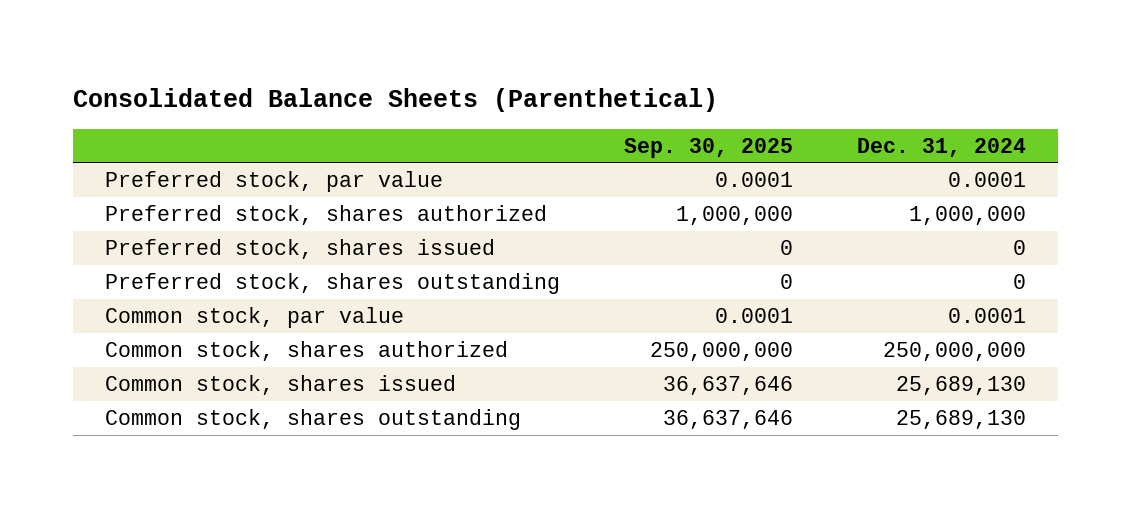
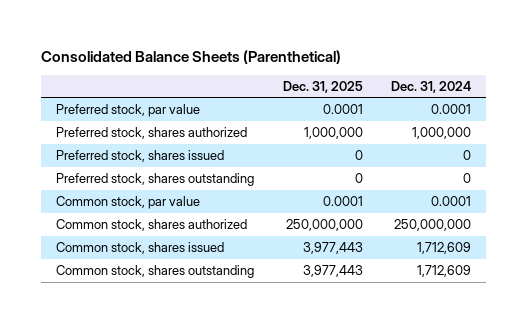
- | Sep. 30, 2025 | Dec. 31, 2024
+ | Dec. 31, 2025 | Dec. 31, 2024
- Common stock, shares issued | 36,637,646 | 25,689,130
- Common stock, shares outstanding | 36,637,646 | 25,689,130
+ Common stock, shares issued | 3,977,443 | 1,712,609
+ Common stock, shares outstanding | 3,977,443 | 1,712,609

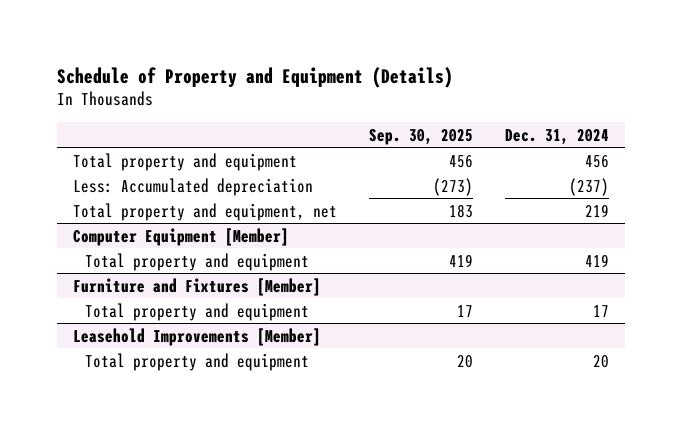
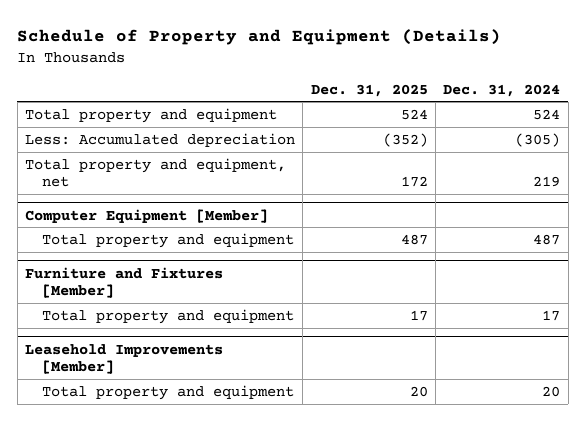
- | Sep. 30, 2025 | Dec. 31, 2024
+ | Dec. 31, 2025 | Dec. 31, 2024
- Total property and equipment | 456 | 456
- Less: Accumulated depreciation | (273) | (237)
+ Total property and equipment | 524 | 524
+ Less: Accumulated depreciation | (352) | (305)
@ Computer Equipment [Member]
- Total property and equipment | 419 | 419
+ Total property and equipment | 487 | 487

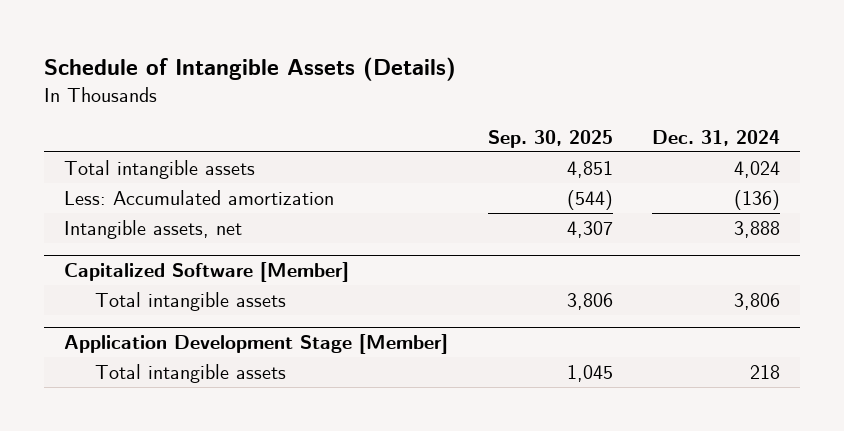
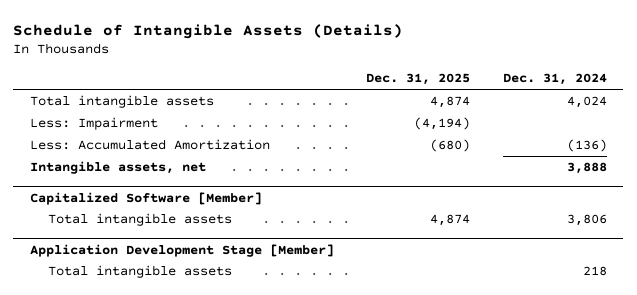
- | Sep. 30, 2025 | Dec. 31, 2024
+ | Dec. 31, 2025 | Dec. 31, 2024
- Less: Accumulated amortization | (544) | (136)
+ Less: Impairment | (4,194) |
+ Less: Accumulated Amortization | (680) | (136)

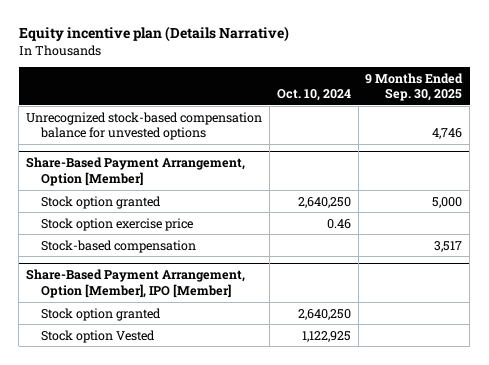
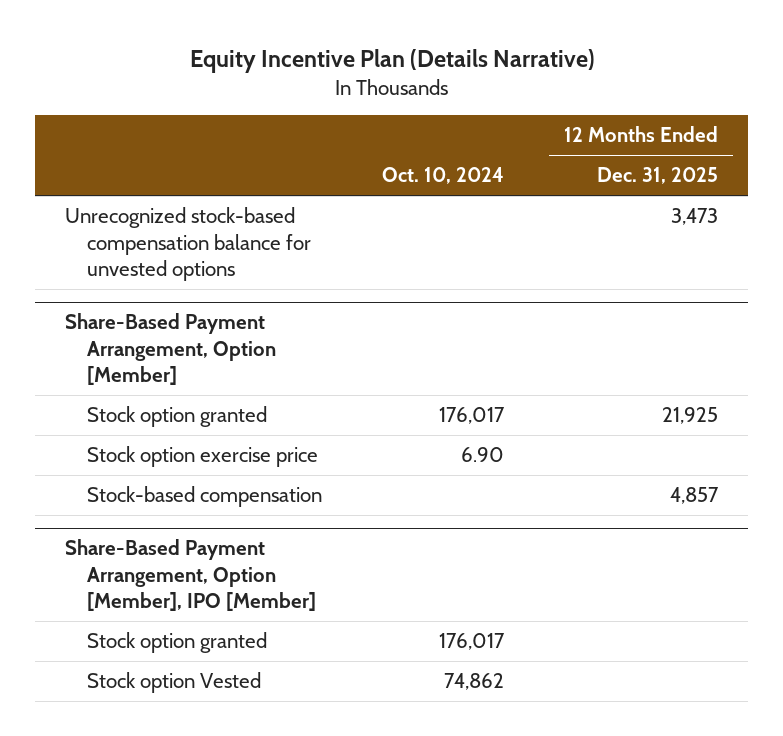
- Equity incentive plan (Details Narrative)
+ Equity Incentive Plan (Details Narrative)
- | Oct. 10, 2024 | 9 Months Ended Sep. 30, 2025
+ | Oct. 10, 2024 | 12 Months Ended Dec. 31, 2025
@ Share-Based Payment Arrangement, Option [Member]
- Stock option granted | 2,640,250 | 5,000
- Stock option exercise price | 0.46 |
+ Stock option granted | 176,017 | 21,925
+ Stock option exercise price | 6.90 |
@ Share-Based Payment Arrangement, Option [Member], IPO [Member]
- Stock option granted | 2,640,250 |
- Stock option Vested | 1,122,925 |
+ Stock option granted | 176,017 |
+ Stock option Vested | 74,862 |

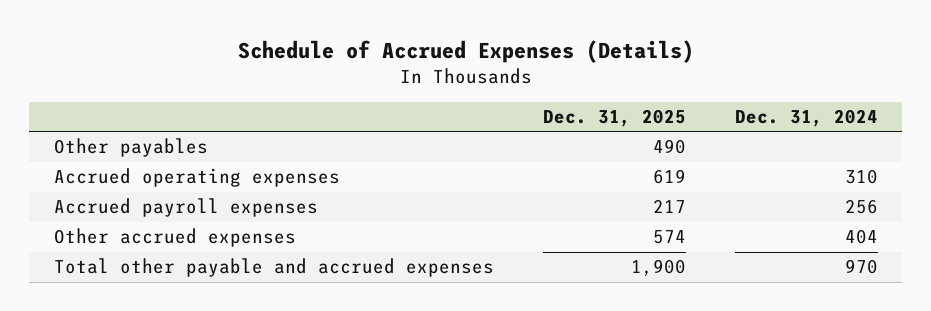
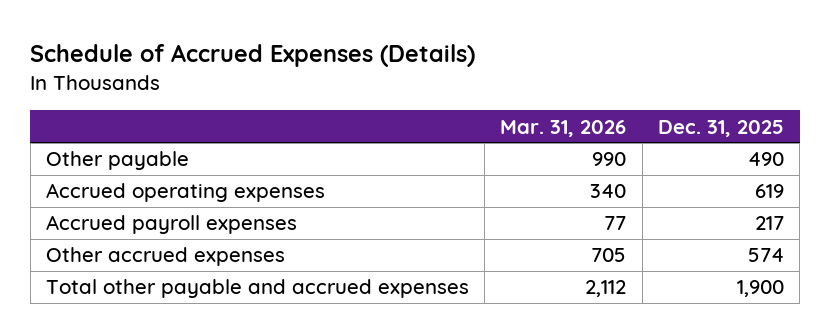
- | Dec. 31, 2025 | Dec. 31, 2024
+ | Mar. 31, 2026 | Dec. 31, 2025
- Other payables | 490 |
+ Other payable | 990 | 490

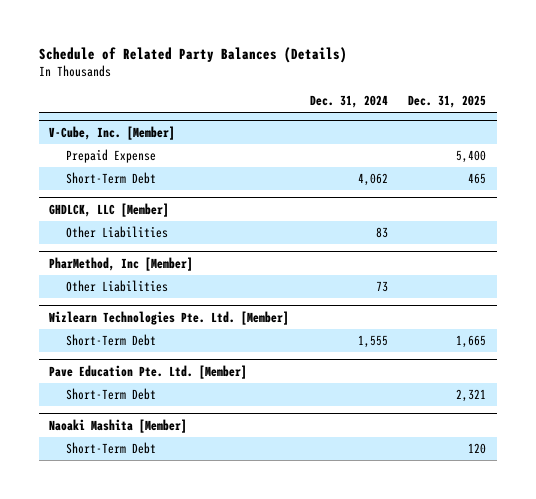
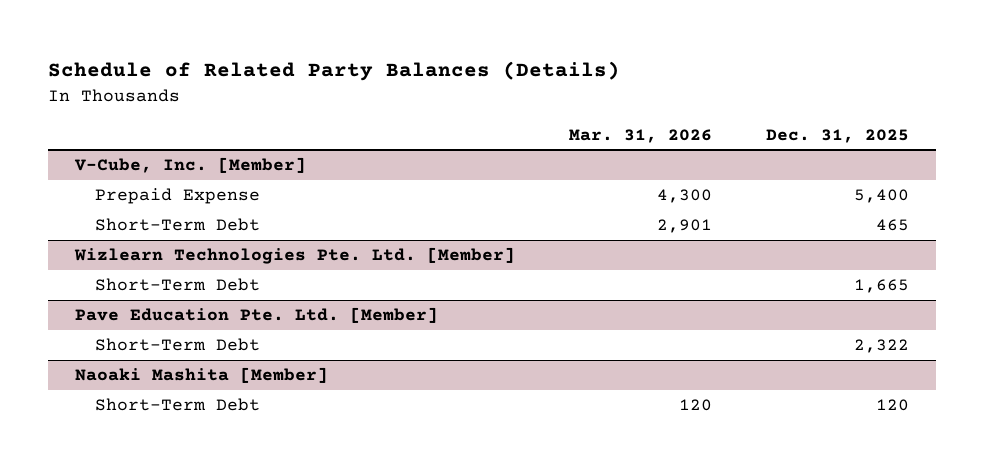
- | Dec. 31, 2024 | Dec. 31, 2025
+ | Mar. 31, 2026 | Dec. 31, 2025
- GHDLCK, LLC [Member]
- Other Liabilities | 83 |
- PharMethod, Inc [Member]
- Other Liabilities | 73 |
@ Pave Education Pte. Ltd. [Member]
- Short-Term Debt | | 2,321
+ Short-Term Debt | | 2,322

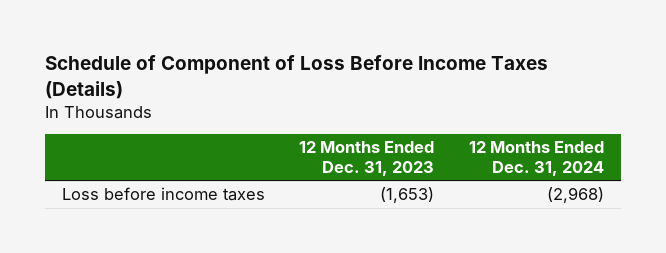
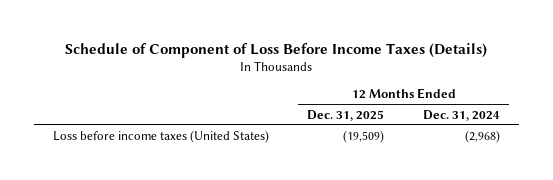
- | 12 Months Ended Dec. 31, 2023 | 12 Months Ended Dec. 31, 2024
+ | 12 Months Ended Dec. 31, 2025 | 12 Months Ended Dec. 31, 2024
- Loss before income taxes | (1,653) | (2,968)
+ Loss before income taxes (United States) | (19,509) | (2,968)

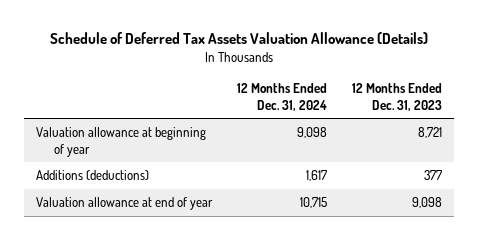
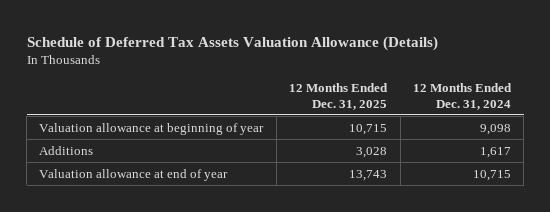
- | 12 Months Ended Dec. 31, 2024 | 12 Months Ended Dec. 31, 2023
+ | 12 Months Ended Dec. 31, 2025 | 12 Months Ended Dec. 31, 2024
- Additions (deductions) | 1,617 | 377
+ Additions | 3,028 | 1,617

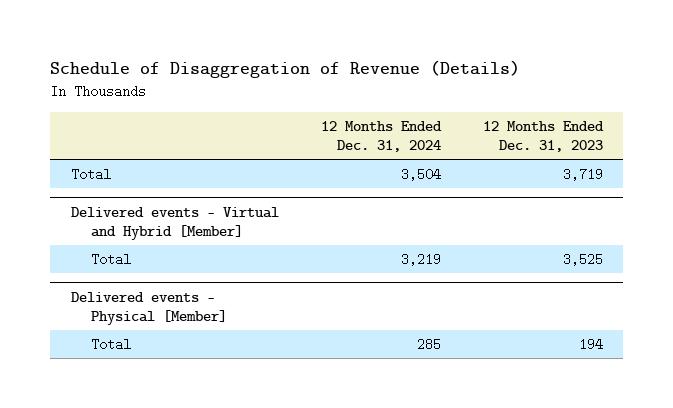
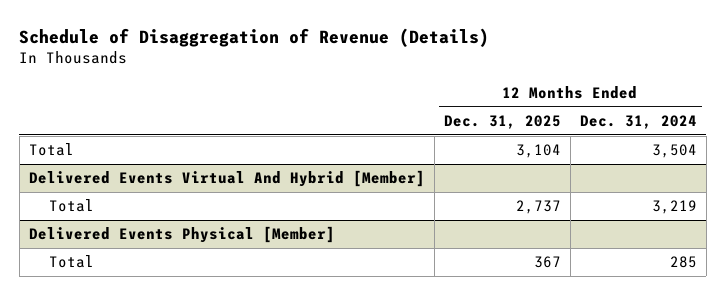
- | 12 Months Ended Dec. 31, 2024 | 12 Months Ended Dec. 31, 2023
+ | 12 Months Ended Dec. 31, 2025 | 12 Months Ended Dec. 31, 2024
- Delivered events - Virtual and Hybrid [Member]
+ Delivered Events Virtual And Hybrid [Member]
- Delivered events - Physical [Member]
+ Delivered Events Physical [Member]

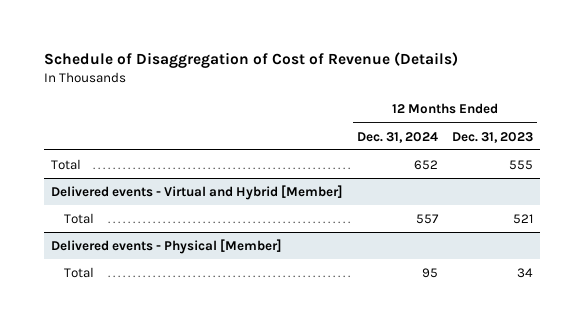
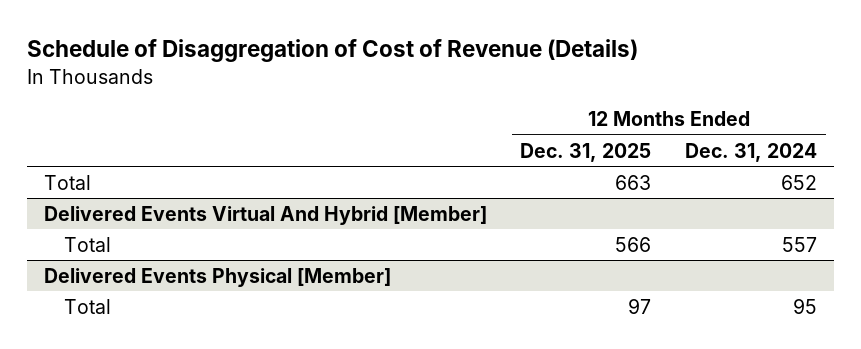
- | 12 Months Ended Dec. 31, 2024 | 12 Months Ended Dec. 31, 2023
+ | 12 Months Ended Dec. 31, 2025 | 12 Months Ended Dec. 31, 2024
- Delivered events - Virtual and Hybrid [Member]
+ Delivered Events Virtual And Hybrid [Member]
- Delivered events - Physical [Member]
+ Delivered Events Physical [Member]

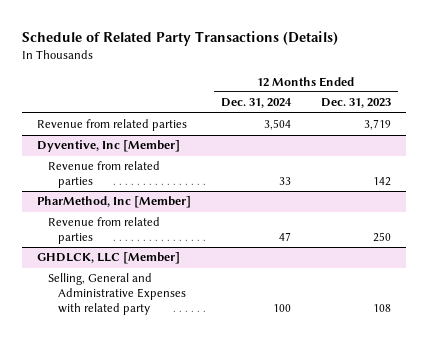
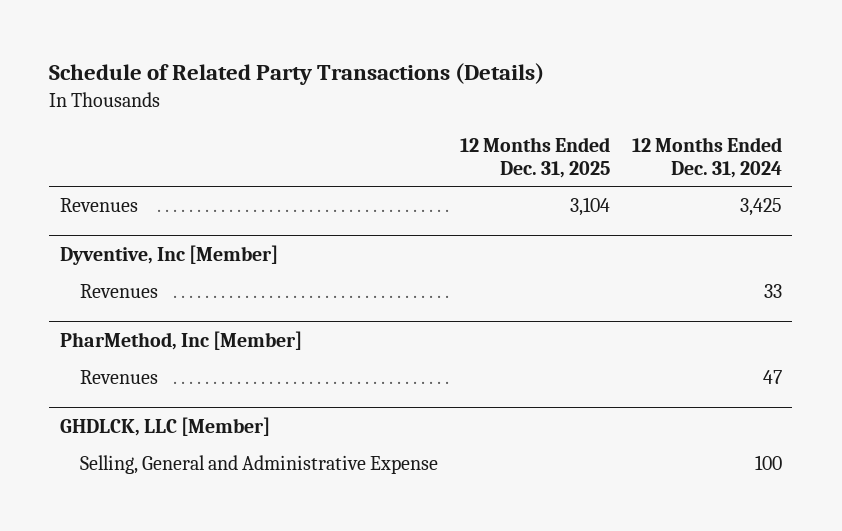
- | 12 Months Ended Dec. 31, 2024 | 12 Months Ended Dec. 31, 2023
+ | 12 Months Ended Dec. 31, 2025 | 12 Months Ended Dec. 31, 2024
- Revenue from related parties | 3,504 | 3,719
+ Revenues | 3,104 | 3,425
@ Dyventive, Inc [Member]
- Revenue from related parties | 33 | 142
+ Revenues | | 33
@ PharMethod, Inc [Member]
- Revenue from related parties | 47 | 250
+ Revenues | | 47
@ GHDLCK, LLC [Member]
- Selling, General and Administrative Expenses with related party | 100 | 108
+ Selling, General and Administrative Expense | | 100

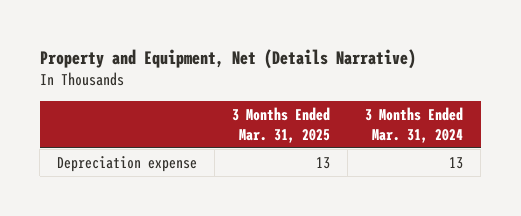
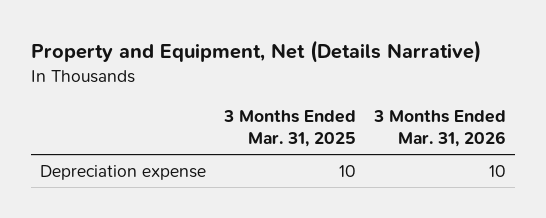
- | 3 Months Ended Mar. 31, 2025 | 3 Months Ended Mar. 31, 2024
+ | 3 Months Ended Mar. 31, 2025 | 3 Months Ended Mar. 31, 2026
- Depreciation expense | 13 | 13
+ Depreciation expense | 10 | 10

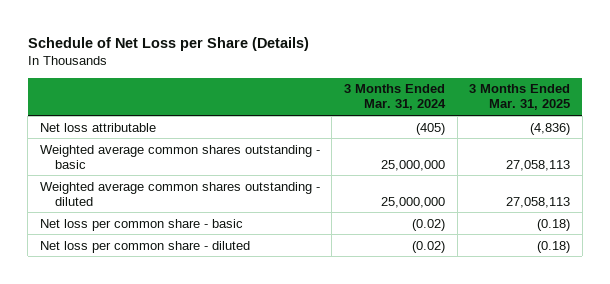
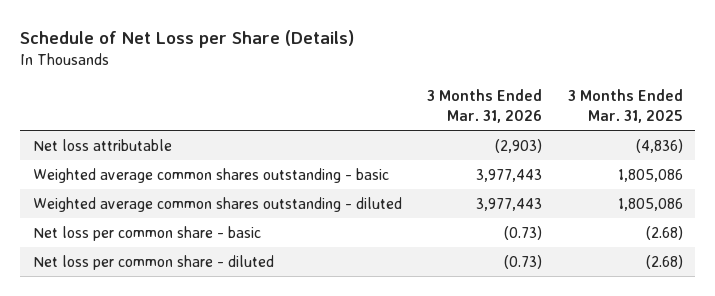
- | 3 Months Ended Mar. 31, 2024 | 3 Months Ended Mar. 31, 2025
+ | 3 Months Ended Mar. 31, 2026 | 3 Months Ended Mar. 31, 2025
- Weighted average common shares outstanding - basic | 25,000,000 | 27,058,113
- Weighted average common shares outstanding - diluted | 25,000,000 | 27,058,113
- Net loss per common share - basic | (0.02) | (0.18)
- Net loss per common share - diluted | (0.02) | (0.18)
+ Weighted average common shares outstanding - basic | 3,977,443 | 1,805,086
+ Weighted average common shares outstanding - diluted | 3,977,443 | 1,805,086
+ Net loss per common share - basic | (0.73) | (2.68)
+ Net loss per common share - diluted | (0.73) | (2.68)

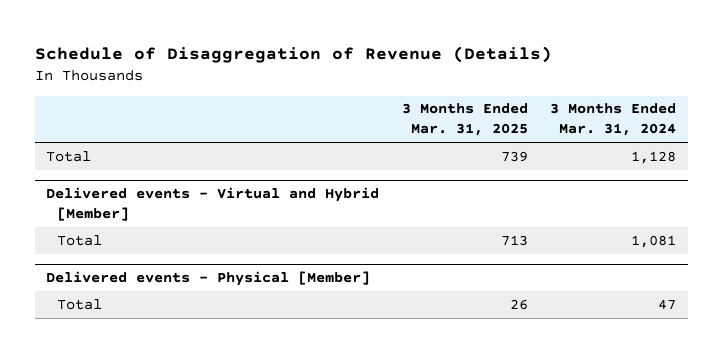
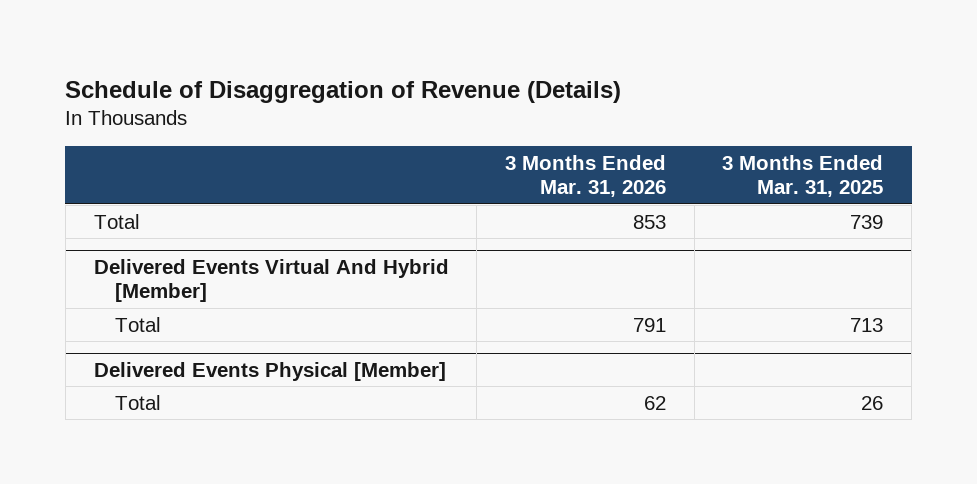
- | 3 Months Ended Mar. 31, 2025 | 3 Months Ended Mar. 31, 2024
+ | 3 Months Ended Mar. 31, 2026 | 3 Months Ended Mar. 31, 2025
- Delivered events - Virtual and Hybrid [Member]
+ Delivered Events Virtual And Hybrid [Member]
- Delivered events - Physical [Member]
+ Delivered Events Physical [Member]

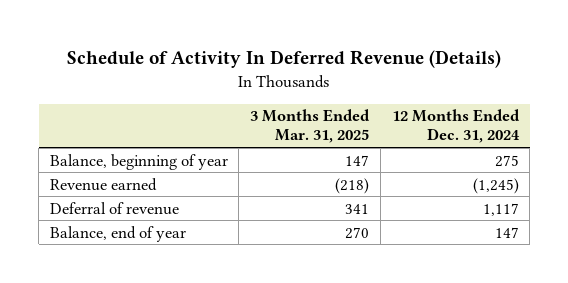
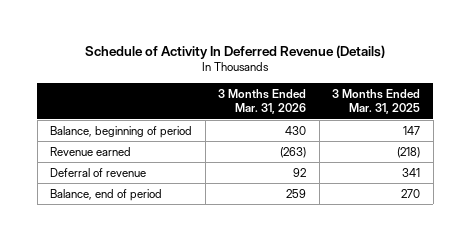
- | 3 Months Ended Mar. 31, 2025 | 12 Months Ended Dec. 31, 2024
+ | 3 Months Ended Mar. 31, 2026 | 3 Months Ended Mar. 31, 2025
- Balance, beginning of year | 147 | 275
+ Balance, beginning of period | 430 | 147
- Balance, end of year | 270 | 147
+ Balance, end of period | 259 | 270

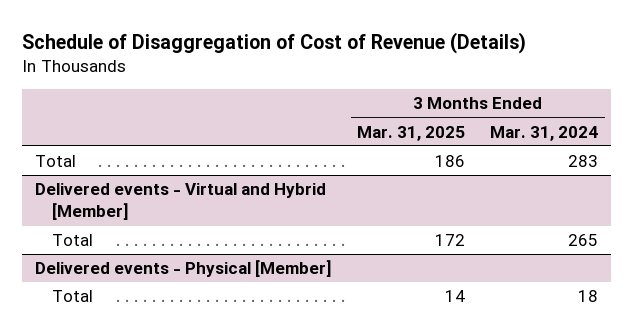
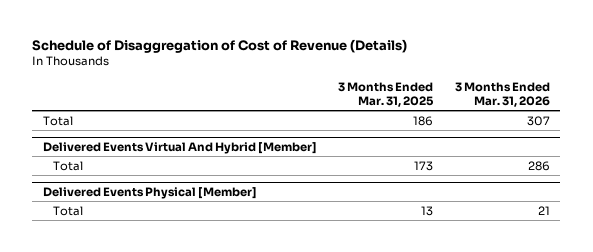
- | 3 Months Ended Mar. 31, 2025 | 3 Months Ended Mar. 31, 2024
+ | 3 Months Ended Mar. 31, 2025 | 3 Months Ended Mar. 31, 2026
- Delivered events - Virtual and Hybrid [Member]
- Total | 172 | 265
- Delivered events - Physical [Member]
- Total | 14 | 18
+ Delivered Events Virtual And Hybrid [Member]
+ Total | 173 | 286
+ Delivered Events Physical [Member]
+ Total | 13 | 21

